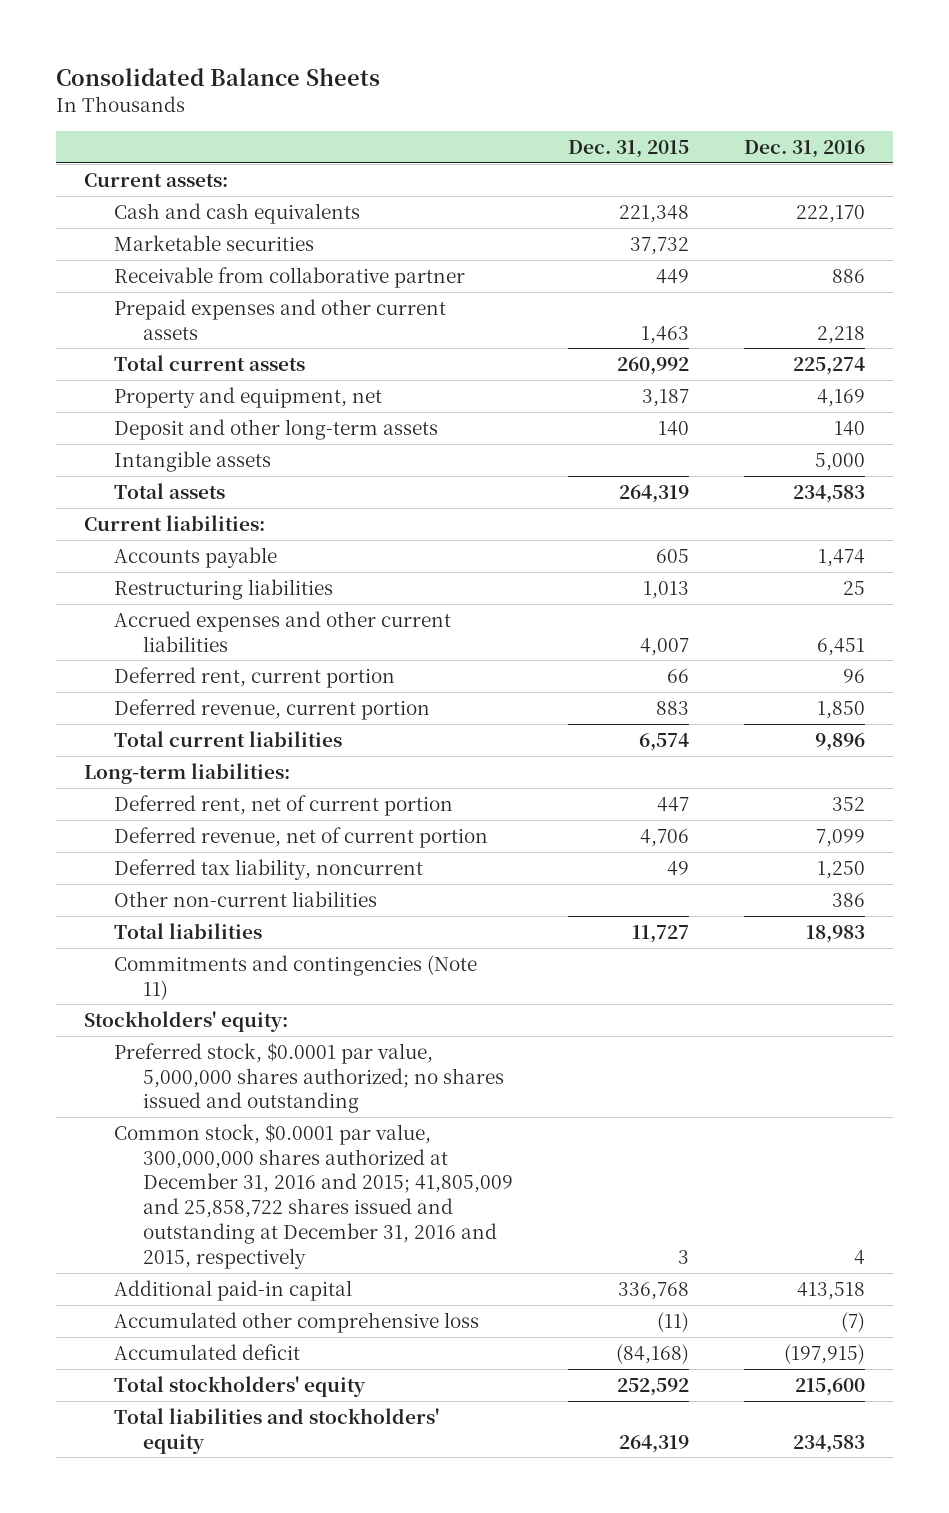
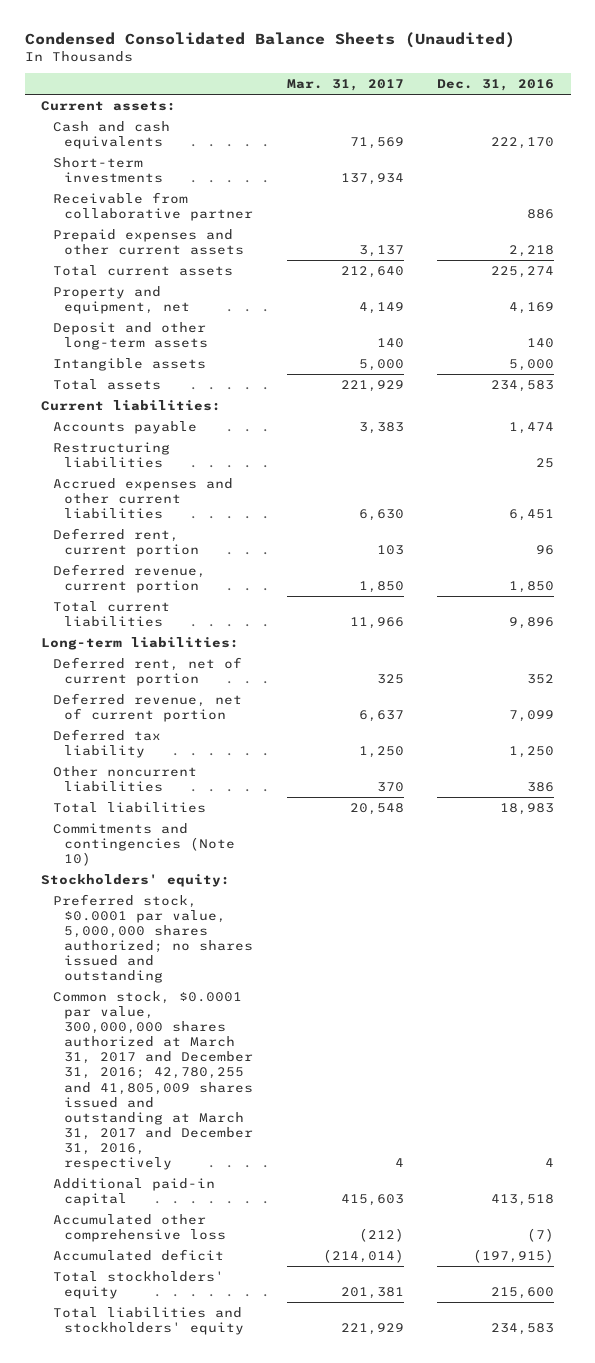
- Consolidated Balance Sheets
+ Condensed Consolidated Balance Sheets (Unaudited)
- | Dec. 31, 2015 | Dec. 31, 2016
+ | Mar. 31, 2017 | Dec. 31, 2016
- Marketable securities | 37,732 |
+ Short-term investments | 137,934 |
- Deferred tax liability, noncurrent | 49 | 1,250
- Other non-current liabilities | | 386
+ Deferred tax liability | 1,250 | 1,250
+ Other noncurrent liabilities | 370 | 386
- Commitments and contingencies (Note 11)
+ Commitments and contingencies (Note 10)
- Common stock, $0.0001 par value, 300,000,000 shares authorized at December 31, 2016 and 2015; 41,805,009 and 25,858,722 shares issued and outstanding at December 31, 2016 and 2015, respectively | 3 | 4
+ Common stock, $0.0001 par value, 300,000,000 shares authorized at March 31, 2017 and December 31, 2016; 42,780,255 and 41,805,009 shares issued and outstanding at March 31, 2017 and December 31, 2016, respectively | 4 | 4

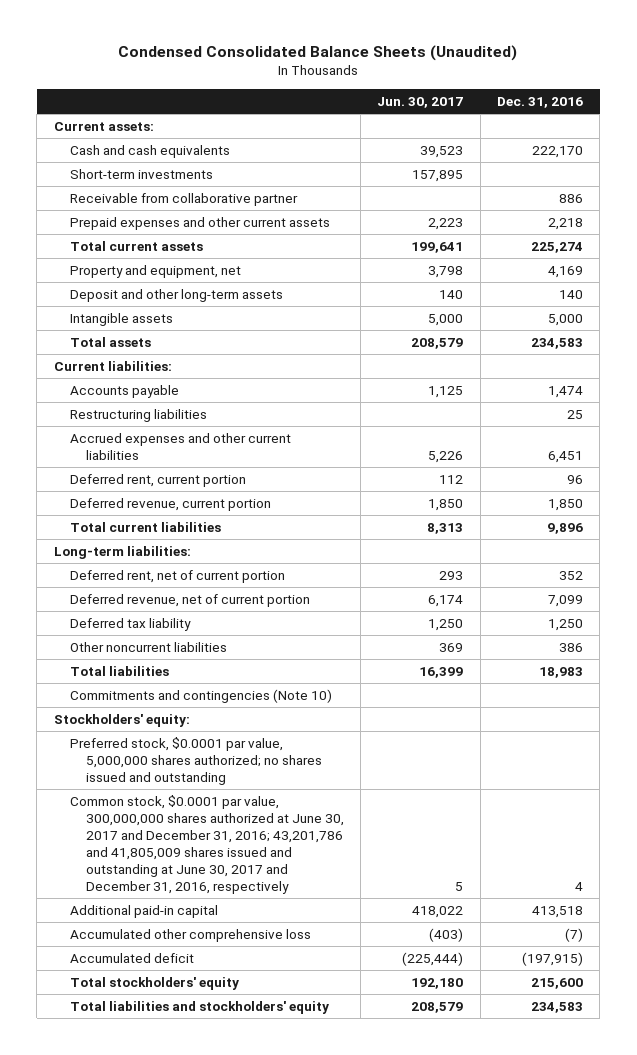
- | Mar. 31, 2017 | Dec. 31, 2016
+ | Jun. 30, 2017 | Dec. 31, 2016
- Common stock, $0.0001 par value, 300,000,000 shares authorized at March 31, 2017 and December 31, 2016; 42,780,255 and 41,805,009 shares issued and outstanding at March 31, 2017 and December 31, 2016, respectively | 4 | 4
+ Common stock, $0.0001 par value, 300,000,000 shares authorized at June 30, 2017 and December 31, 2016; 43,201,786 and 41,805,009 shares issued and outstanding at June 30, 2017 and December 31, 2016, respectively | 5 | 4

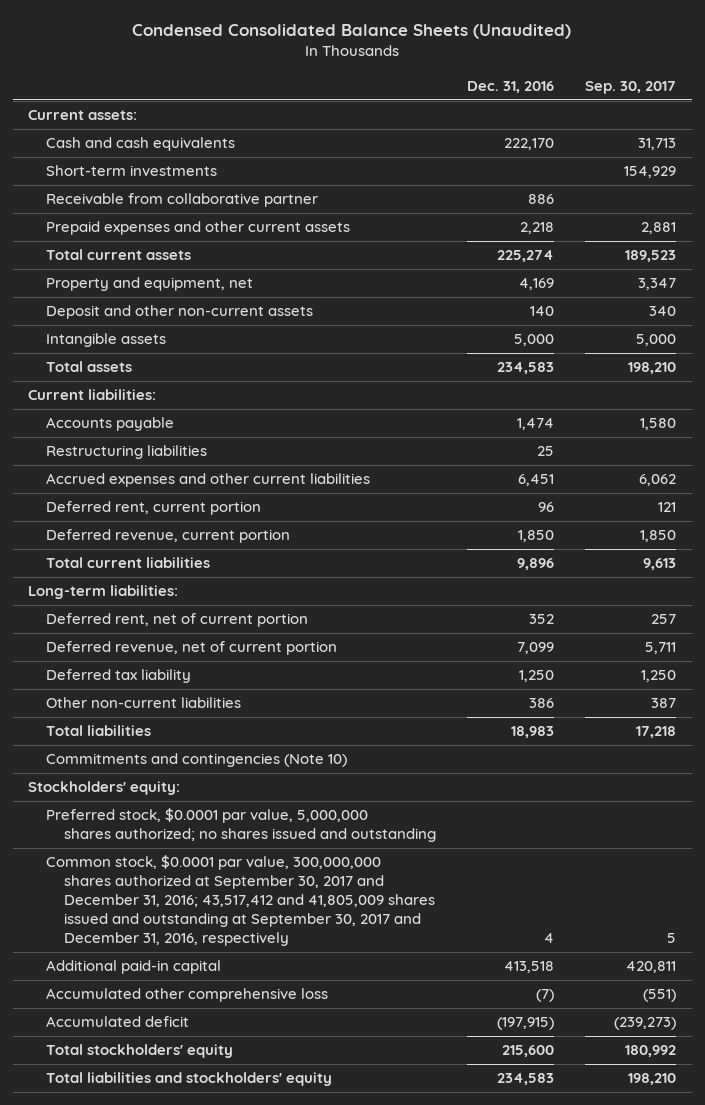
- | Jun. 30, 2017 | Dec. 31, 2016
+ | Dec. 31, 2016 | Sep. 30, 2017
- Deposit and other long-term assets | 140 | 140
+ Deposit and other non-current assets | 140 | 340
- Other noncurrent liabilities | 369 | 386
+ Other non-current liabilities | 386 | 387
- Common stock, $0.0001 par value, 300,000,000 shares authorized at June 30, 2017 and December 31, 2016; 43,201,786 and 41,805,009 shares issued and outstanding at June 30, 2017 and December 31, 2016, respectively | 5 | 4
+ Common stock, $0.0001 par value, 300,000,000 shares authorized at September 30, 2017 and December 31, 2016; 43,517,412 and 41,805,009 shares issued and outstanding at September 30, 2017 and December 31, 2016, respectively | 4 | 5

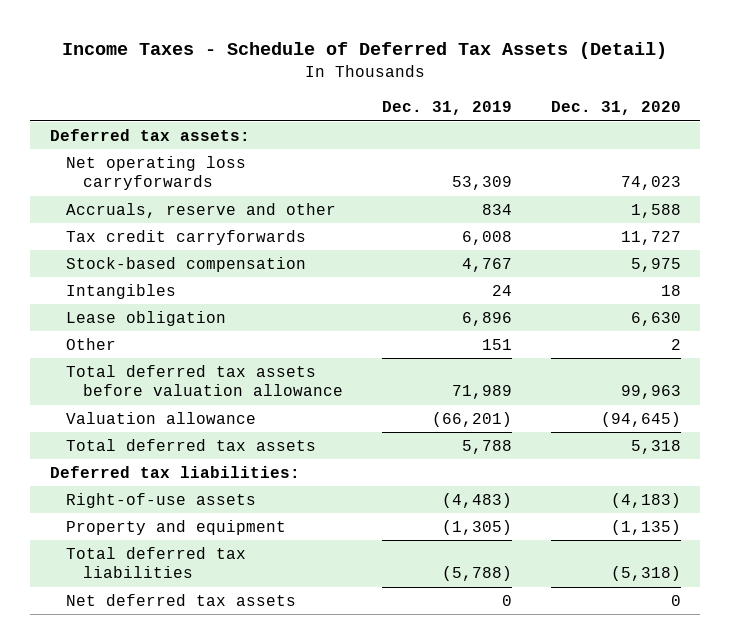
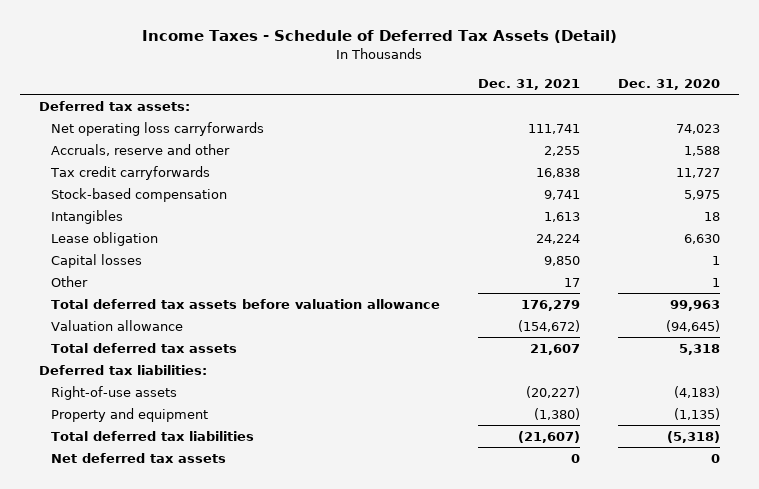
- | Dec. 31, 2019 | Dec. 31, 2020
+ | Dec. 31, 2021 | Dec. 31, 2020
- Other | 151 | 2
+ Capital losses | 9,850 | 1
+ Other | 17 | 1

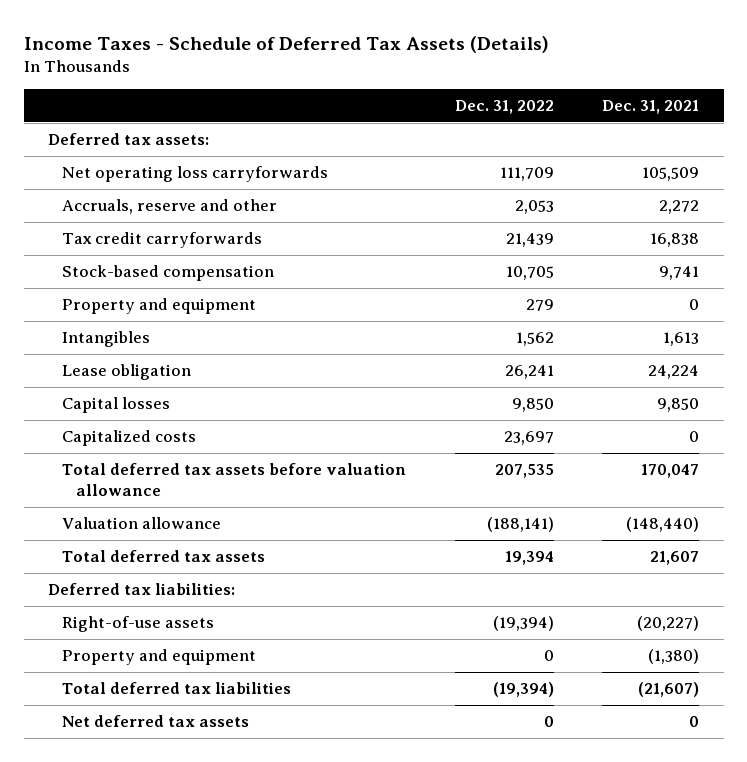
- Income Taxes - Schedule of Deferred Tax Assets (Detail)
+ Income Taxes - Schedule of Deferred Tax Assets (Details)
- | Dec. 31, 2021 | Dec. 31, 2020
+ | Dec. 31, 2022 | Dec. 31, 2021
- Net operating loss carryforwards | 111,741 | 74,023
- Accruals, reserve and other | 2,255 | 1,588
+ Net operating loss carryforwards | 111,709 | 105,509
+ Accruals, reserve and other | 2,053 | 2,272
+ Property and equipment | 279 | 0
- Other | 17 | 1
- Total deferred tax assets before valuation allowance | 176,279 | 99,963
- Valuation allowance | (154,672) | (94,645)
+ Capitalized costs | 23,697 | 0
+ Total deferred tax assets before valuation allowance | 207,535 | 170,047
+ Valuation allowance | (188,141) | (148,440)

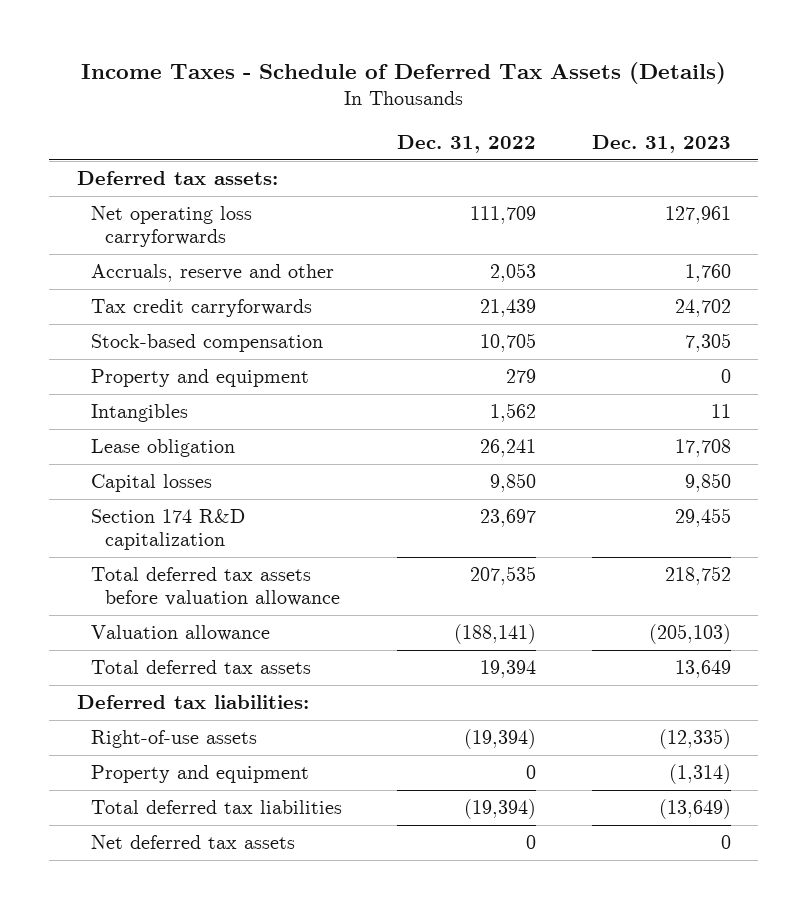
- | Dec. 31, 2022 | Dec. 31, 2021
+ | Dec. 31, 2022 | Dec. 31, 2023
- Capitalized costs | 23,697 | 0
+ Section 174 R&D capitalization | 23,697 | 29,455

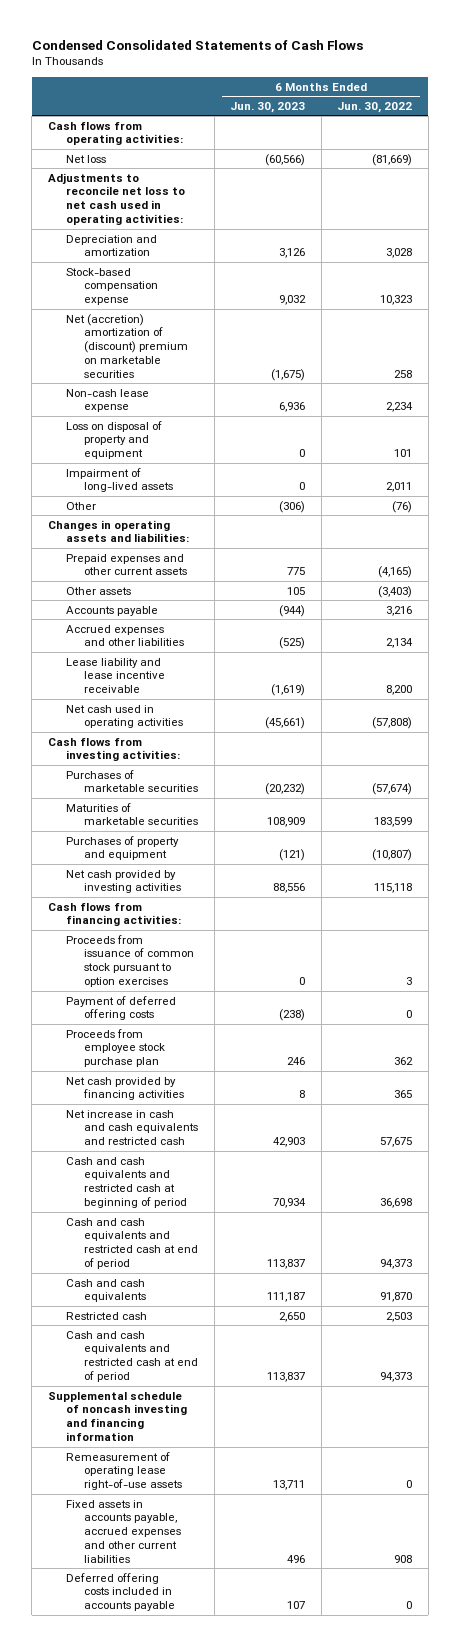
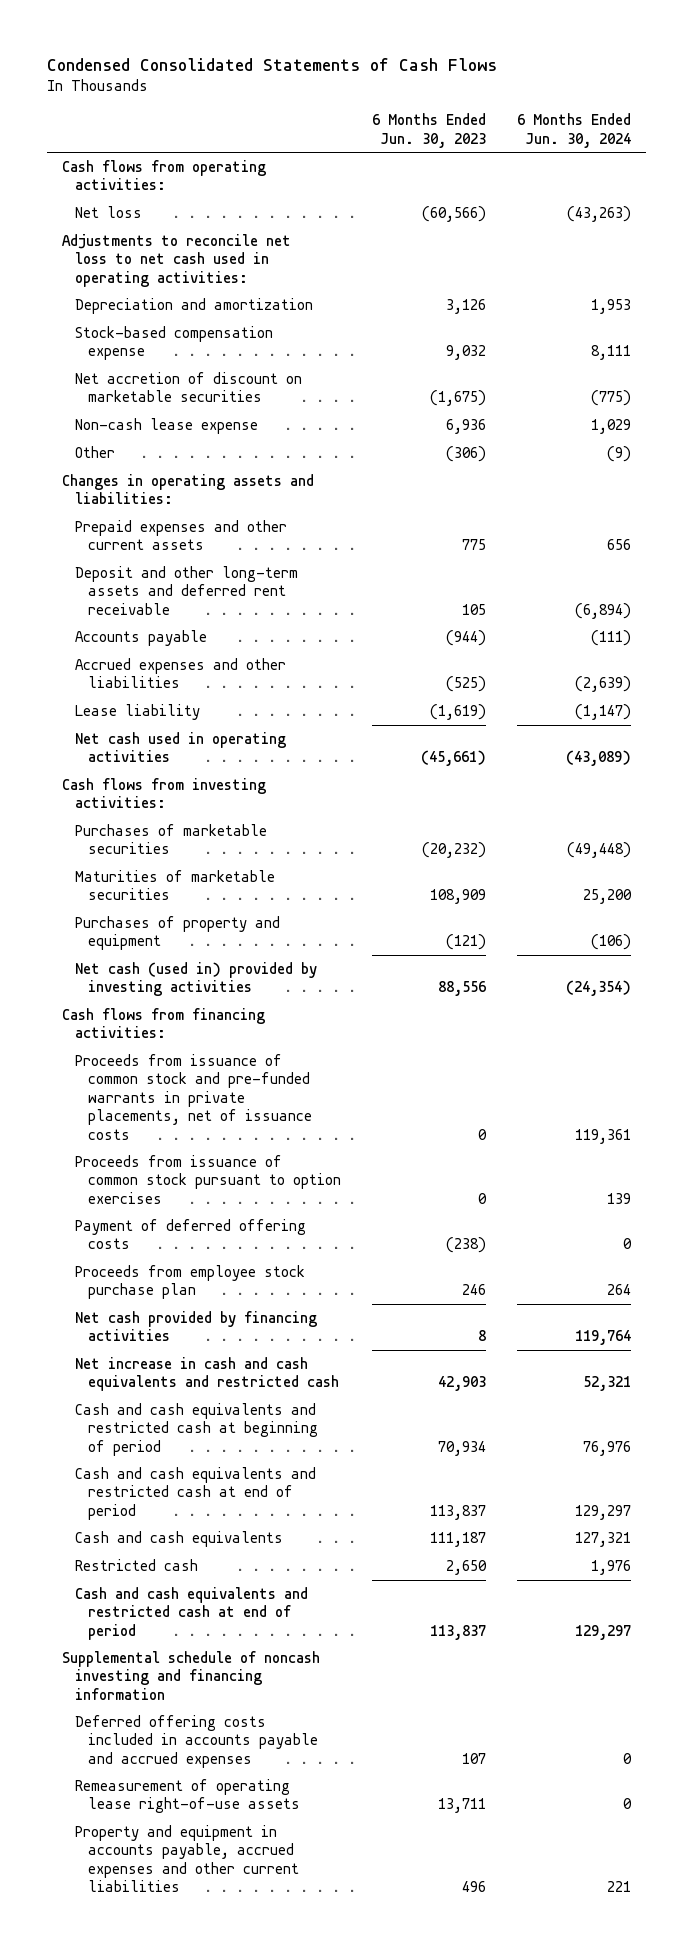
- | 6 Months Ended Jun. 30, 2023 | 6 Months Ended Jun. 30, 2022
+ | 6 Months Ended Jun. 30, 2023 | 6 Months Ended Jun. 30, 2024
- Net (accretion) amortization of (discount) premium on marketable securities | (1,675) | 258
+ Net accretion of discount on marketable securities | (1,675) | (775)
- Loss on disposal of property and equipment | 0 | 101
- Impairment of long-lived assets | 0 | 2,011
- Other assets | 105 | (3,403)
+ Deposit and other long-term assets and deferred rent receivable | 105 | (6,894)
- Lease liability and lease incentive receivable | (1,619) | 8,200
+ Lease liability | (1,619) | (1,147)
- Net cash provided by investing activities | 88,556 | 115,118
+ Net cash (used in) provided by investing activities | 88,556 | (24,354)
+ Proceeds from issuance of common stock and pre-funded warrants in private placements, net of issuance costs | 0 | 119,361
+ Deferred offering costs included in accounts payable and accrued expenses | 107 | 0
- Fixed assets in accounts payable, accrued expenses and other current liabilities | 496 | 908
- Deferred offering costs included in accounts payable | 107 | 0
+ Property and equipment in accounts payable, accrued expenses and other current liabilities | 496 | 221

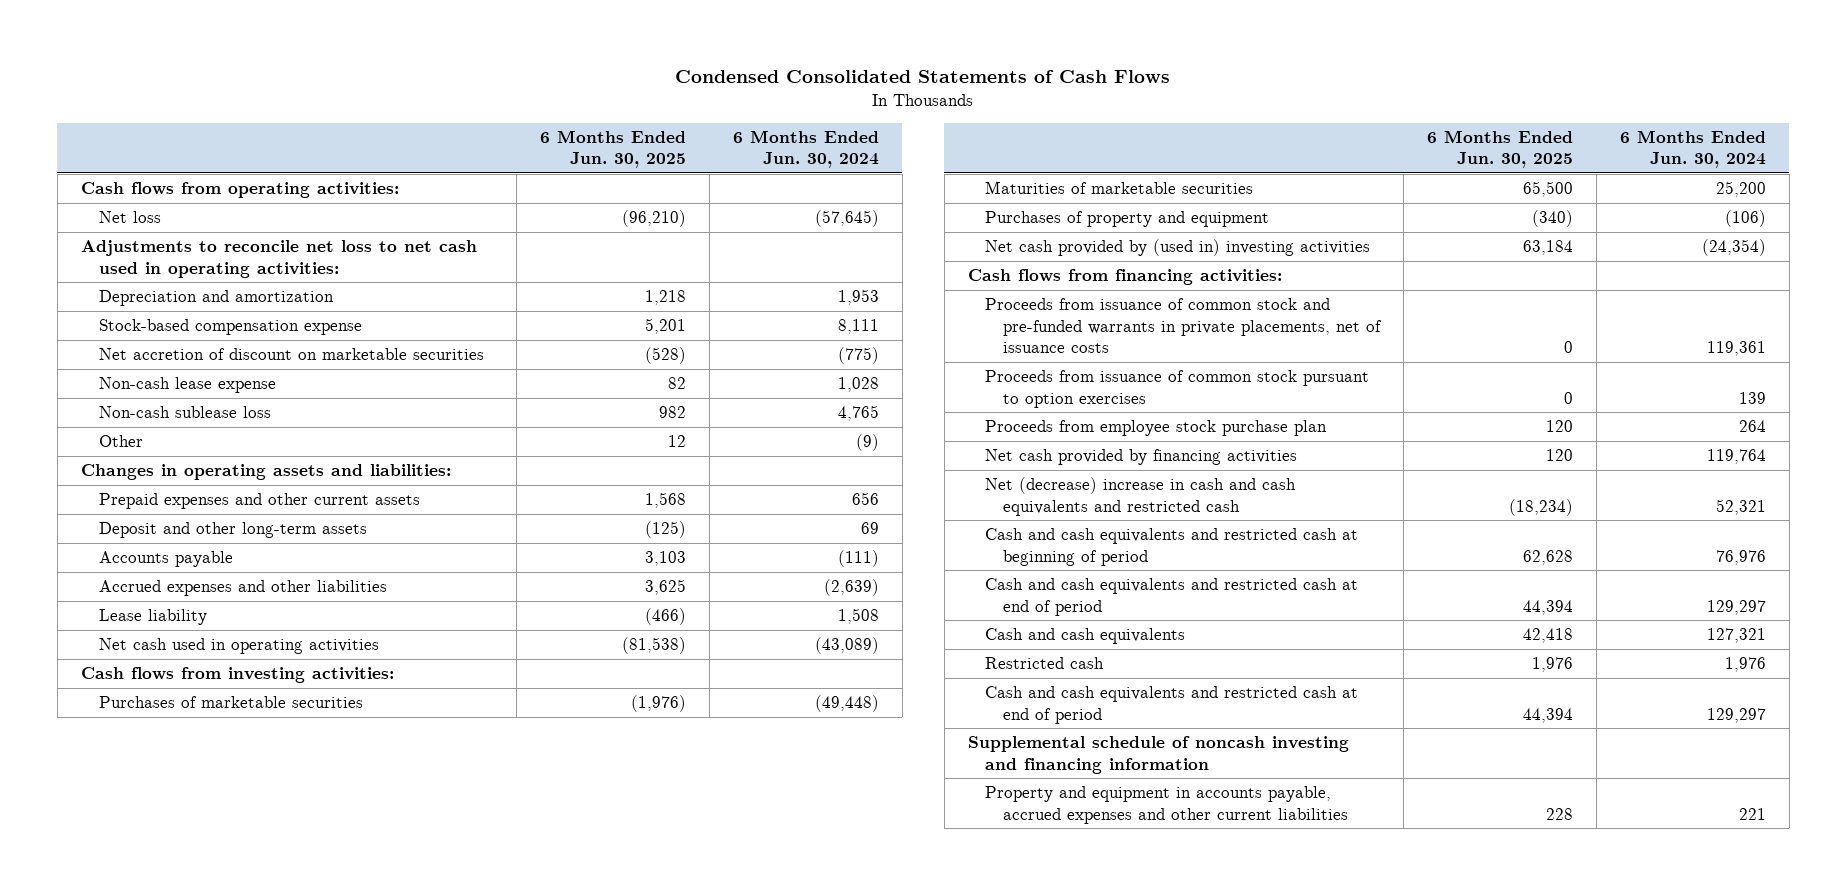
- | 6 Months Ended Jun. 30, 2023 | 6 Months Ended Jun. 30, 2024
+ | 6 Months Ended Jun. 30, 2025 | 6 Months Ended Jun. 30, 2024
- Net loss | (60,566) | (43,263)
+ Net loss | (96,210) | (57,645)
- Non-cash lease expense | 6,936 | 1,029
+ Non-cash lease expense | 82 | 1,028
+ Non-cash sublease loss | 982 | 4,765
- Deposit and other long-term assets and deferred rent receivable | 105 | (6,894)
+ Deposit and other long-term assets | (125) | 69
- Lease liability | (1,619) | (1,147)
+ Lease liability | (466) | 1,508
- Net cash (used in) provided by investing activities | 88,556 | (24,354)
+ Net cash provided by (used in) investing activities | 63,184 | (24,354)
- Payment of deferred offering costs | (238) | 0
- Net increase in cash and cash equivalents and restricted cash | 42,903 | 52,321
+ Net (decrease) increase in cash and cash equivalents and restricted cash | (18,234) | 52,321
- Deferred offering costs included in accounts payable and accrued expenses | 107 | 0
- Remeasurement of operating lease right-of-use assets | 13,711 | 0

